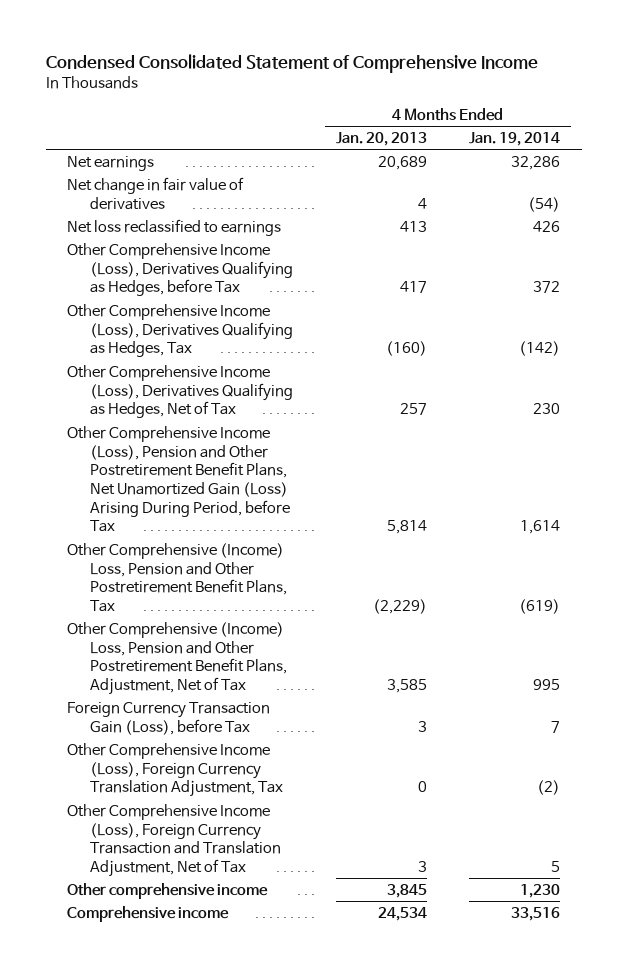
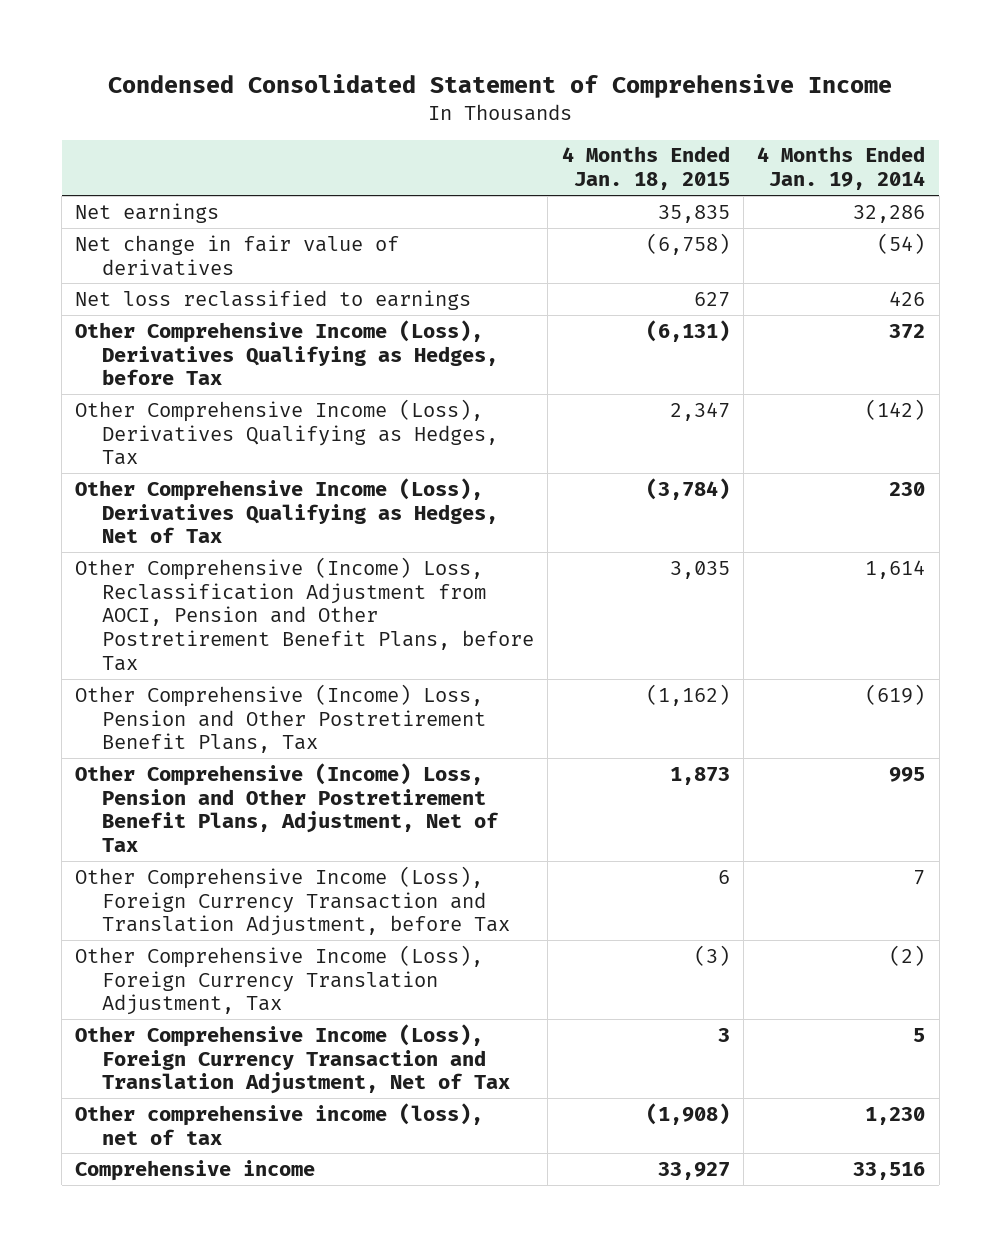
- | 4 Months Ended Jan. 20, 2013 | 4 Months Ended Jan. 19, 2014
+ | 4 Months Ended Jan. 18, 2015 | 4 Months Ended Jan. 19, 2014
- Other Comprehensive Income (Loss), Pension and Other Postretirement Benefit Plans, Net Unamortized Gain (Loss) Arising During Period, before Tax | 5,814 | 1,614
+ Other Comprehensive (Income) Loss, Reclassification Adjustment from AOCI, Pension and Other Postretirement Benefit Plans, before Tax | 3,035 | 1,614
- Foreign Currency Transaction Gain (Loss), before Tax | 3 | 7
+ Other Comprehensive Income (Loss), Foreign Currency Transaction and Translation Adjustment, before Tax | 6 | 7
- Other comprehensive income | 3,845 | 1,230
+ Other comprehensive income (loss), net of tax | (1,908) | 1,230

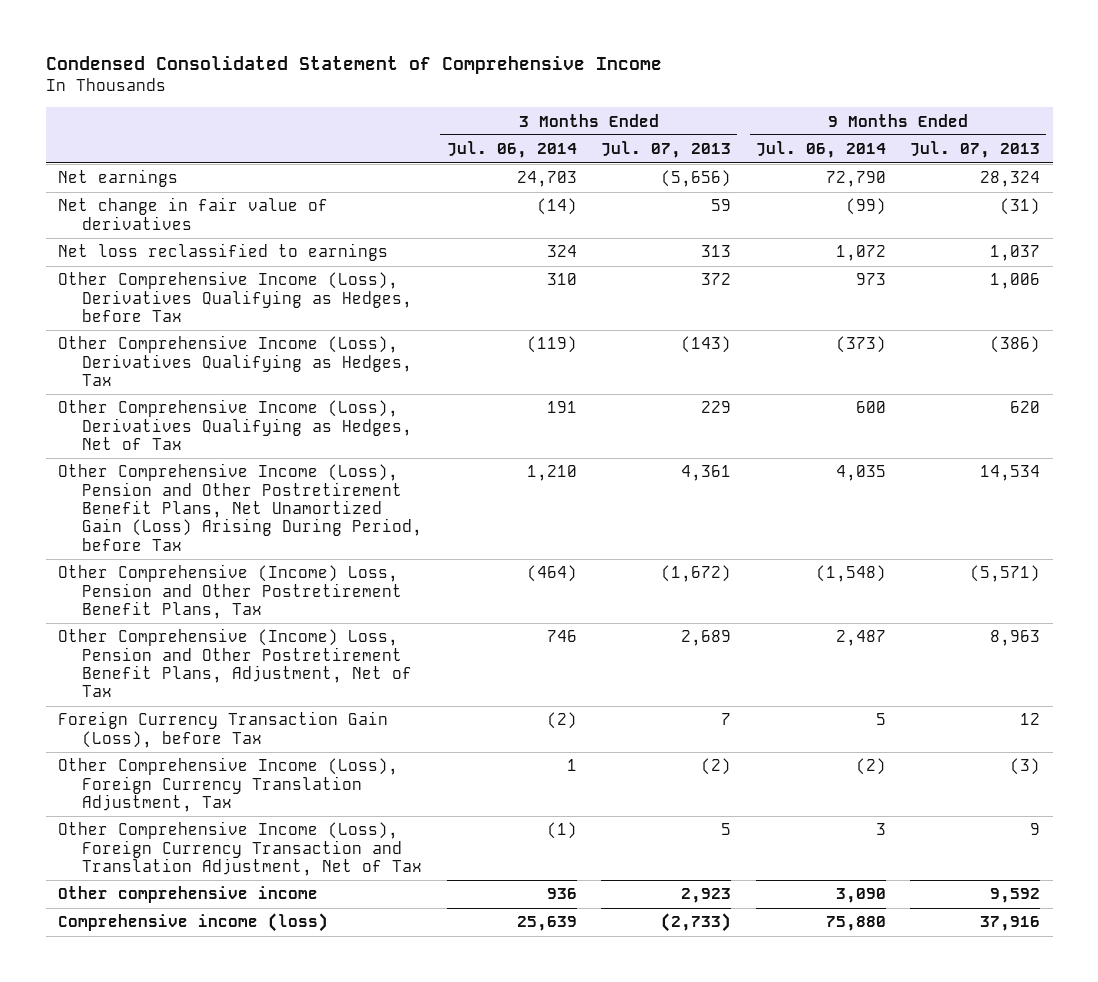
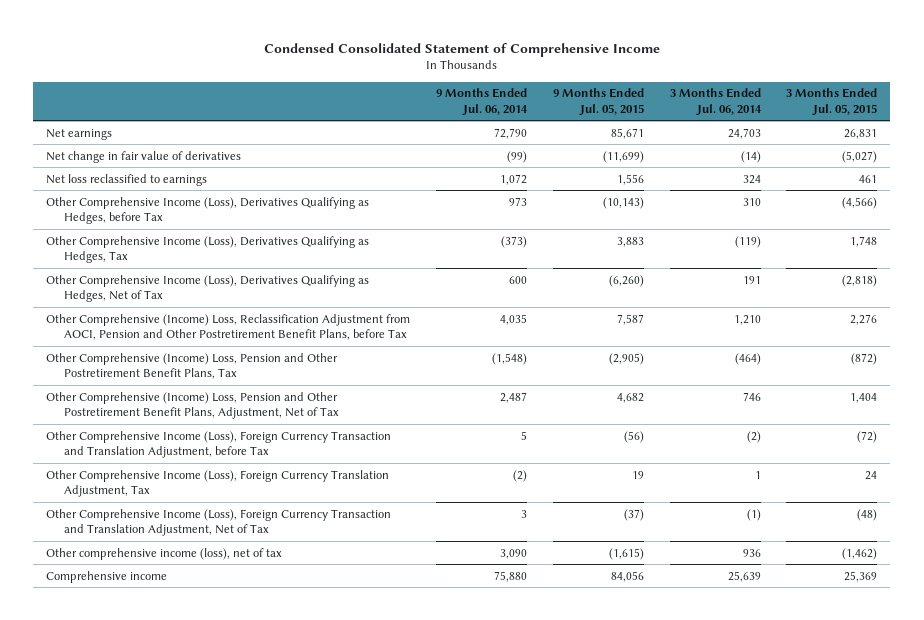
- | 3 Months Ended Jul. 06, 2014 | 3 Months Ended Jul. 07, 2013 | 9 Months Ended Jul. 06, 2014 | 9 Months Ended Jul. 07, 2013
+ | 9 Months Ended Jul. 06, 2014 | 9 Months Ended Jul. 05, 2015 | 3 Months Ended Jul. 06, 2014 | 3 Months Ended Jul. 05, 2015
- Other Comprehensive Income (Loss), Pension and Other Postretirement Benefit Plans, Net Unamortized Gain (Loss) Arising During Period, before Tax | 1,210 | 4,361 | 4,035 | 14,534
+ Other Comprehensive (Income) Loss, Reclassification Adjustment from AOCI, Pension and Other Postretirement Benefit Plans, before Tax | 4,035 | 7,587 | 1,210 | 2,276
- Foreign Currency Transaction Gain (Loss), before Tax | (2) | 7 | 5 | 12
+ Other Comprehensive Income (Loss), Foreign Currency Transaction and Translation Adjustment, before Tax | 5 | (56) | (2) | (72)
- Other comprehensive income | 936 | 2,923 | 3,090 | 9,592
- Comprehensive income (loss) | 25,639 | (2,733) | 75,880 | 37,916
+ Other comprehensive income (loss), net of tax | 3,090 | (1,615) | 936 | (1,462)
+ Comprehensive income | 75,880 | 84,056 | 25,639 | 25,369

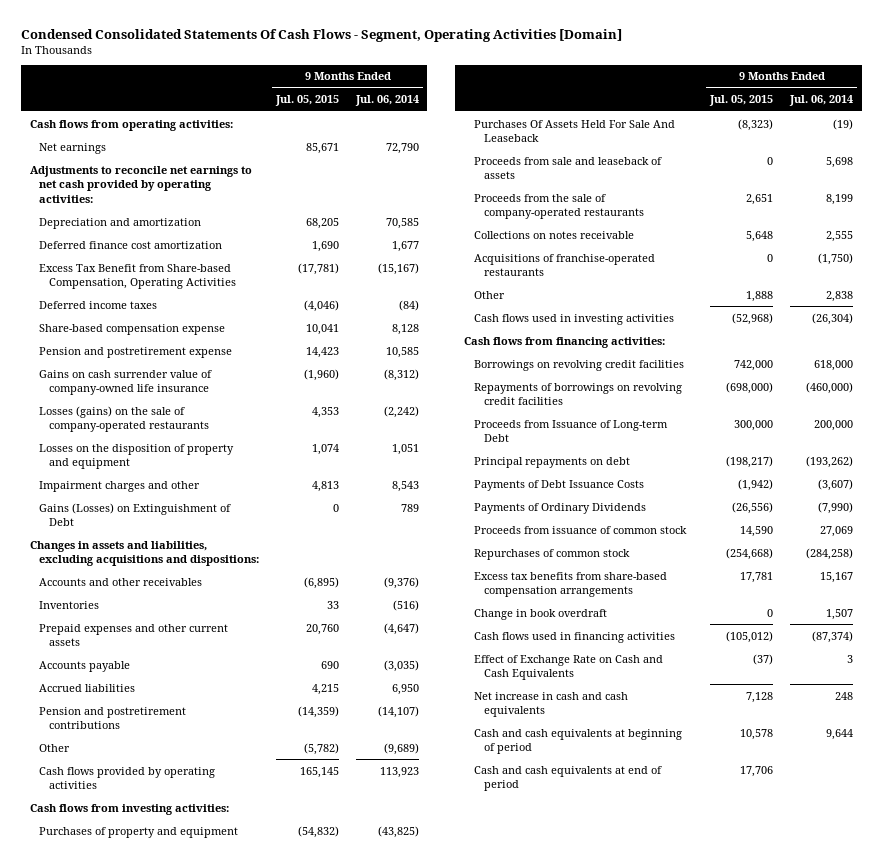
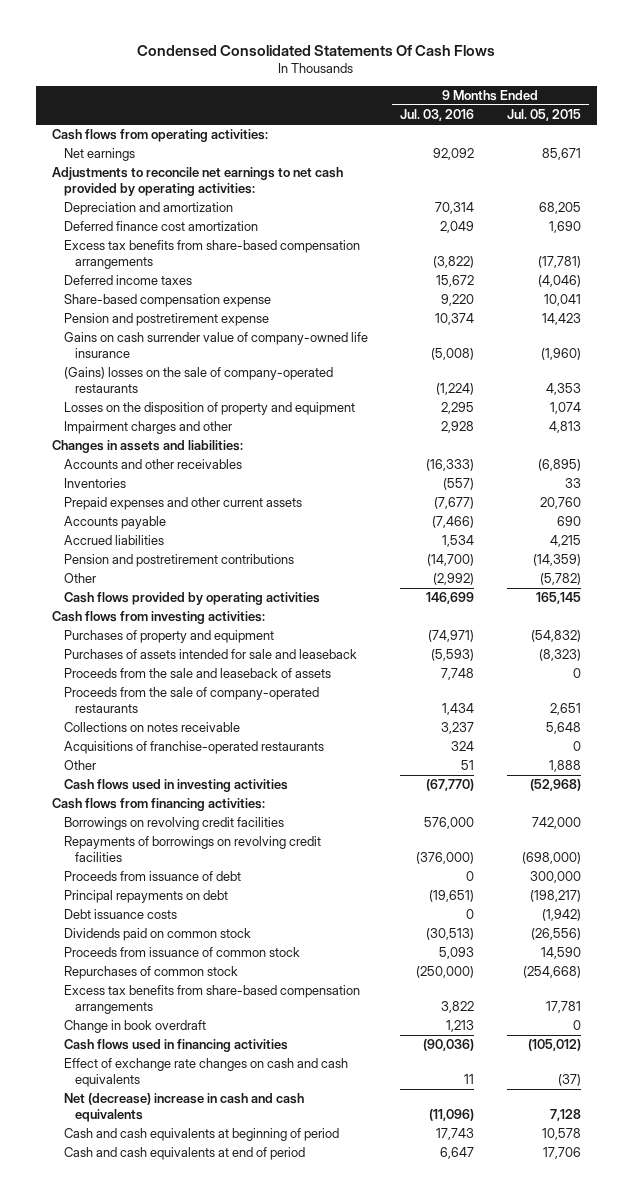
- Condensed Consolidated Statements Of Cash Flows - Segment, Operating Activities [Domain]
+ Condensed Consolidated Statements Of Cash Flows
- | 9 Months Ended Jul. 05, 2015 | 9 Months Ended Jul. 06, 2014
+ | 9 Months Ended Jul. 03, 2016 | 9 Months Ended Jul. 05, 2015
- Excess Tax Benefit from Share-based Compensation, Operating Activities | (17,781) | (15,167)
+ Excess tax benefits from share-based compensation arrangements | (3,822) | (17,781)
- Losses (gains) on the sale of company-operated restaurants | 4,353 | (2,242)
+ (Gains) losses on the sale of company-operated restaurants | (1,224) | 4,353
- Gains (Losses) on Extinguishment of Debt | 0 | 789
- Changes in assets and liabilities, excluding acquisitions and dispositions:
+ Changes in assets and liabilities:
- Purchases Of Assets Held For Sale And Leaseback | (8,323) | (19)
- Proceeds from sale and leaseback of assets | 0 | 5,698
+ Purchases of assets intended for sale and leaseback | (5,593) | (8,323)
+ Proceeds from the sale and leaseback of assets | 7,748 | 0
- Proceeds from Issuance of Long-term Debt | 300,000 | 200,000
+ Proceeds from issuance of debt | 0 | 300,000
- Payments of Debt Issuance Costs | (1,942) | (3,607)
- Payments of Ordinary Dividends | (26,556) | (7,990)
+ Debt issuance costs | 0 | (1,942)
+ Dividends paid on common stock | (30,513) | (26,556)
- Effect of Exchange Rate on Cash and Cash Equivalents | (37) | 3
- Net increase in cash and cash equivalents | 7,128 | 248
+ Effect of exchange rate changes on cash and cash equivalents | 11 | (37)
+ Net (decrease) increase in cash and cash equivalents | (11,096) | 7,128

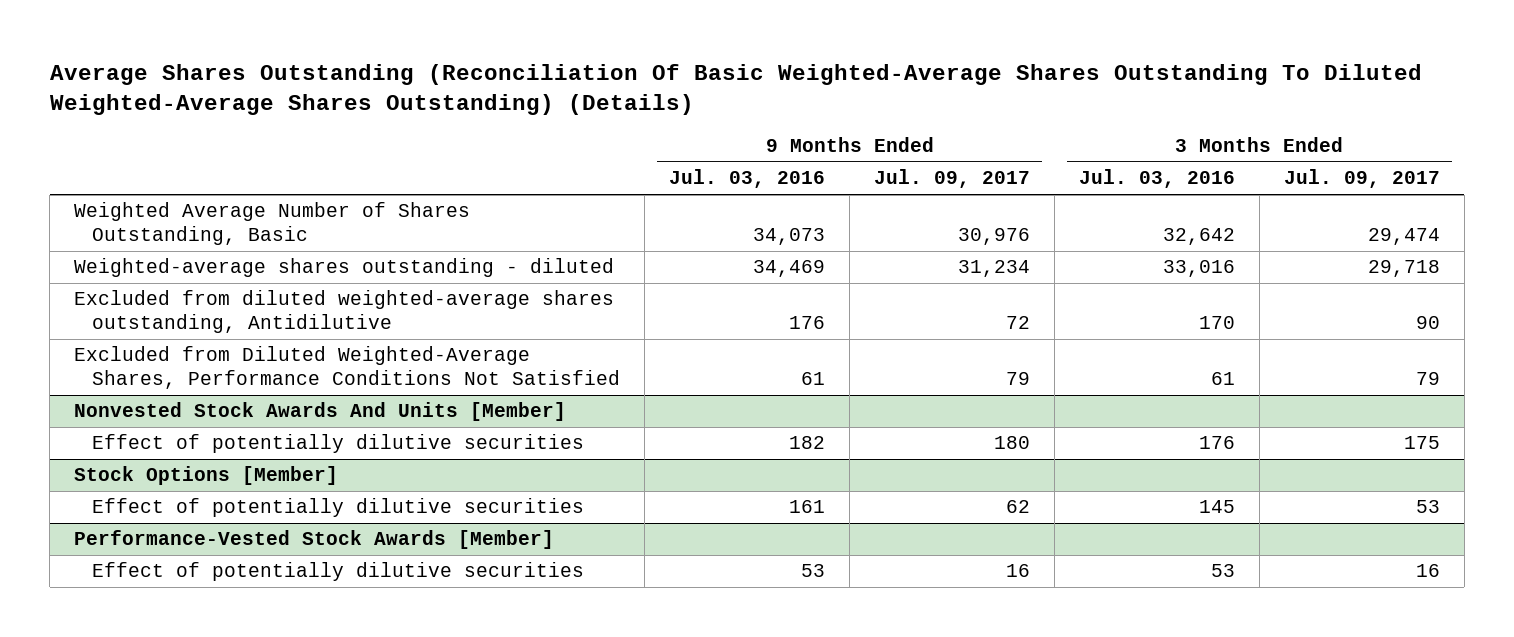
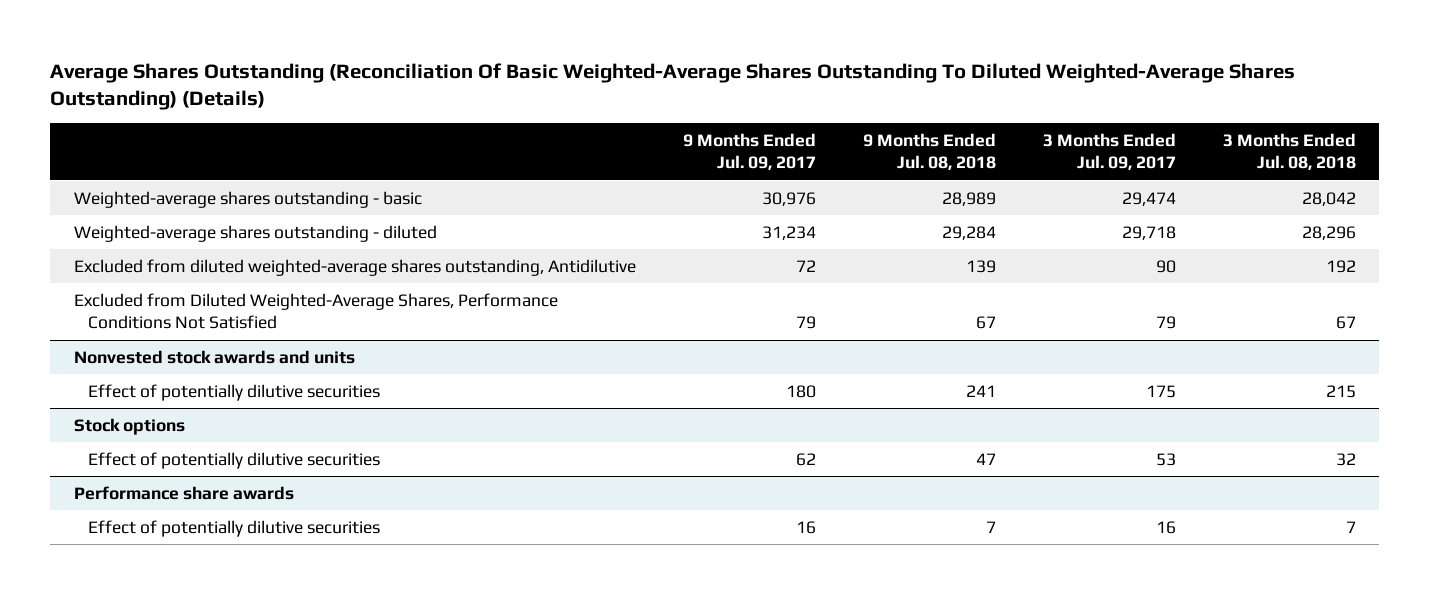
- | 9 Months Ended Jul. 03, 2016 | 9 Months Ended Jul. 09, 2017 | 3 Months Ended Jul. 03, 2016 | 3 Months Ended Jul. 09, 2017
+ | 9 Months Ended Jul. 09, 2017 | 9 Months Ended Jul. 08, 2018 | 3 Months Ended Jul. 09, 2017 | 3 Months Ended Jul. 08, 2018
- Weighted Average Number of Shares Outstanding, Basic | 34,073 | 30,976 | 32,642 | 29,474
+ Weighted-average shares outstanding - basic | 30,976 | 28,989 | 29,474 | 28,042
- Nonvested Stock Awards And Units [Member]
+ Nonvested stock awards and units
- Stock Options [Member]
+ Stock options
- Performance-Vested Stock Awards [Member]
+ Performance share awards

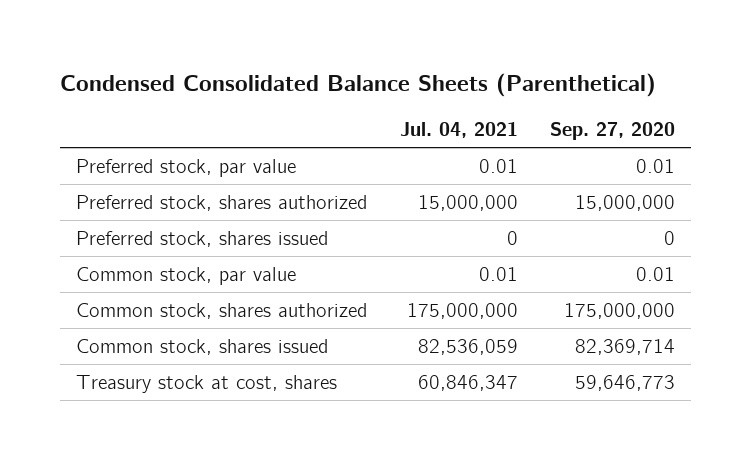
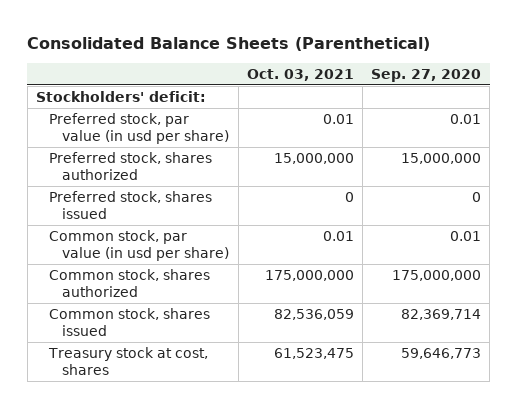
- Condensed Consolidated Balance Sheets (Parenthetical)
+ Consolidated Balance Sheets (Parenthetical)
- | Jul. 04, 2021 | Sep. 27, 2020
+ | Oct. 03, 2021 | Sep. 27, 2020
- Preferred stock, par value | 0.01 | 0.01
+ Stockholders' deficit:
+ Preferred stock, par value (in usd per share) | 0.01 | 0.01
- Common stock, par value | 0.01 | 0.01
+ Common stock, par value (in usd per share) | 0.01 | 0.01

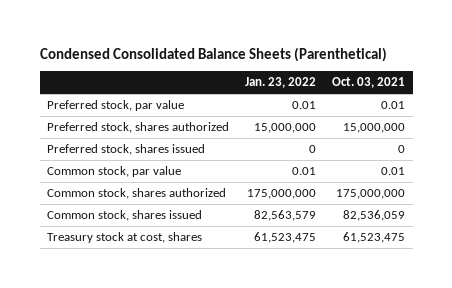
- Consolidated Balance Sheets (Parenthetical)
+ Condensed Consolidated Balance Sheets (Parenthetical)
- | Oct. 03, 2021 | Sep. 27, 2020
+ | Jan. 23, 2022 | Oct. 03, 2021
- Stockholders' deficit:
- Preferred stock, par value (in usd per share) | 0.01 | 0.01
+ Preferred stock, par value | 0.01 | 0.01
- Common stock, par value (in usd per share) | 0.01 | 0.01
+ Common stock, par value | 0.01 | 0.01

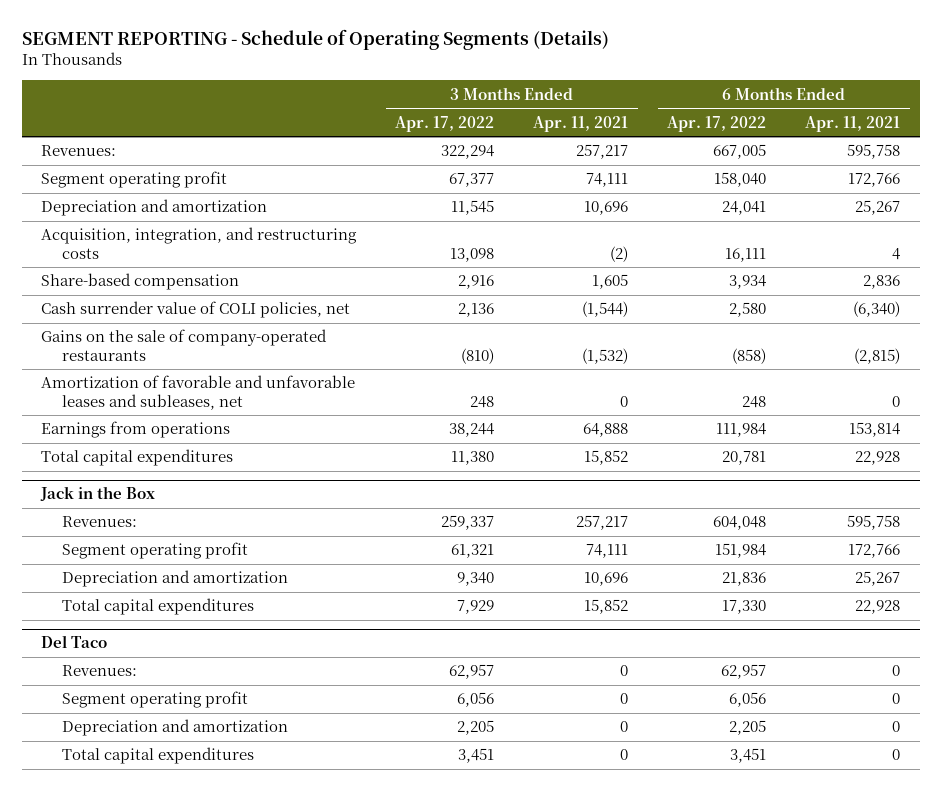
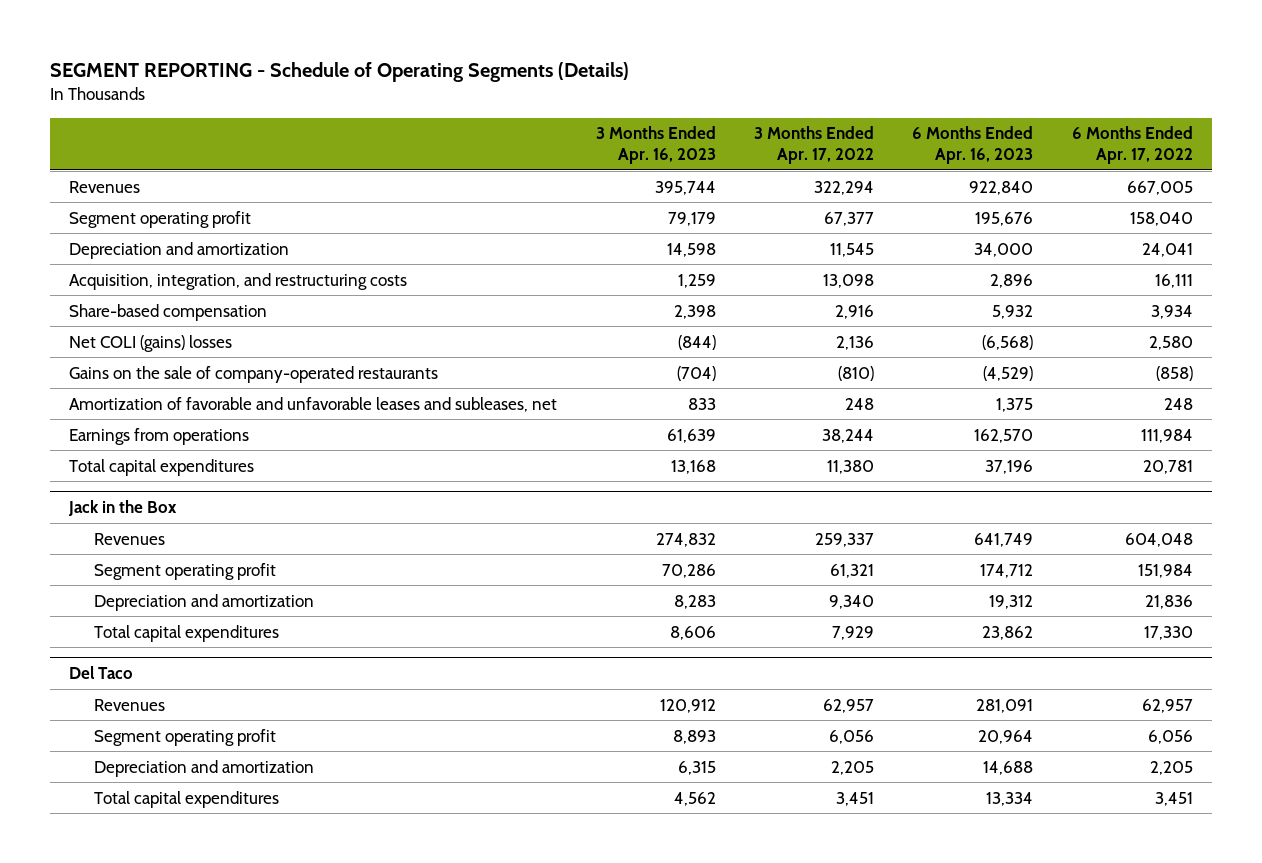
- | 3 Months Ended Apr. 17, 2022 | 3 Months Ended Apr. 11, 2021 | 6 Months Ended Apr. 17, 2022 | 6 Months Ended Apr. 11, 2021
+ | 3 Months Ended Apr. 16, 2023 | 3 Months Ended Apr. 17, 2022 | 6 Months Ended Apr. 16, 2023 | 6 Months Ended Apr. 17, 2022
- Revenues: | 322,294 | 257,217 | 667,005 | 595,758
+ Revenues | 395,744 | 322,294 | 922,840 | 667,005
- Cash surrender value of COLI policies, net | 2,136 | (1,544) | 2,580 | (6,340)
+ Net COLI (gains) losses | (844) | 2,136 | (6,568) | 2,580
@ Jack in the Box
- Revenues: | 259,337 | 257,217 | 604,048 | 595,758
+ Revenues | 274,832 | 259,337 | 641,749 | 604,048
@ Del Taco
- Revenues: | 62,957 | 0 | 62,957 | 0
+ Revenues | 120,912 | 62,957 | 281,091 | 62,957

